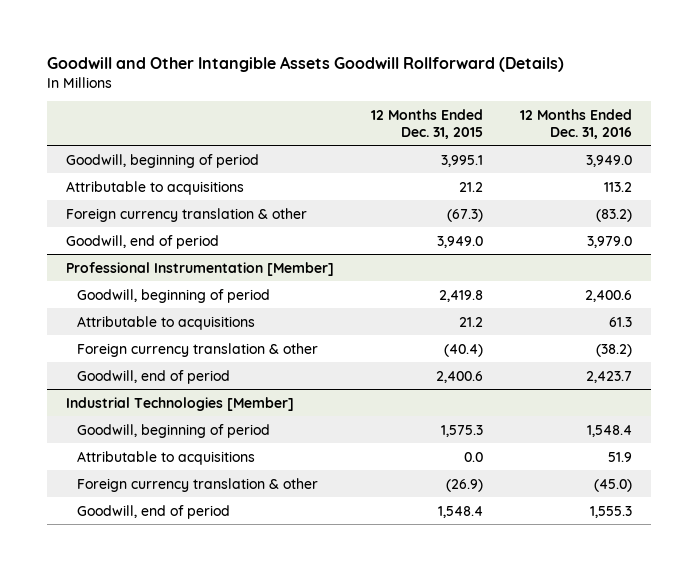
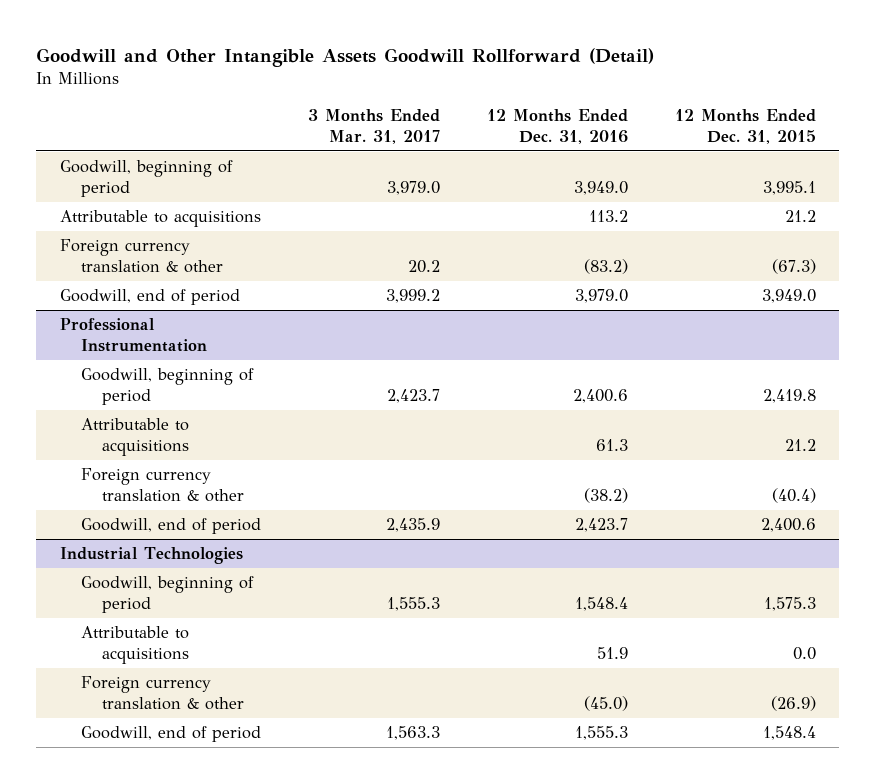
- Goodwill and Other Intangible Assets Goodwill Rollforward (Details)
+ Goodwill and Other Intangible Assets Goodwill Rollforward (Detail)
- | 12 Months Ended Dec. 31, 2015 | 12 Months Ended Dec. 31, 2016
+ | 3 Months Ended Mar. 31, 2017 | 12 Months Ended Dec. 31, 2016 | 12 Months Ended Dec. 31, 2015
- Professional Instrumentation [Member]
+ Professional Instrumentation
- Industrial Technologies [Member]
+ Industrial Technologies

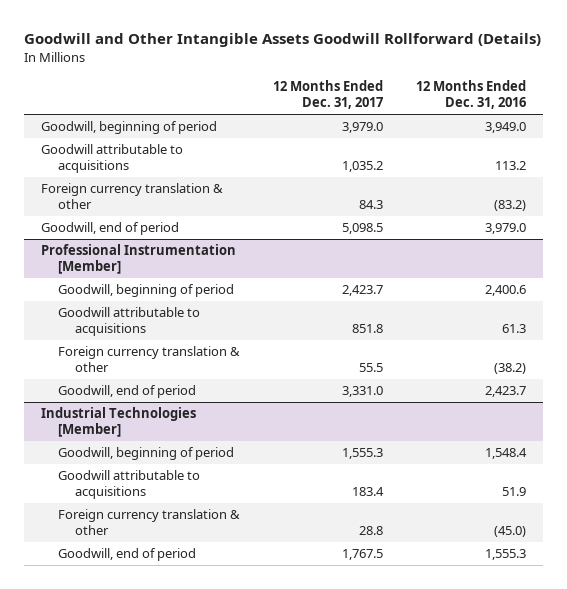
- Goodwill and Other Intangible Assets Goodwill Rollforward (Detail)
+ Goodwill and Other Intangible Assets Goodwill Rollforward (Details)
- | 3 Months Ended Mar. 31, 2017 | 12 Months Ended Dec. 31, 2016 | 12 Months Ended Dec. 31, 2015
+ | 12 Months Ended Dec. 31, 2017 | 12 Months Ended Dec. 31, 2016
- Attributable to acquisitions | | 113.2 | 21.2
+ Goodwill attributable to acquisitions | 1,035.2 | 113.2
- Professional Instrumentation
+ Professional Instrumentation [Member]
- Attributable to acquisitions | | 61.3 | 21.2
+ Goodwill attributable to acquisitions | 851.8 | 61.3
- Industrial Technologies
+ Industrial Technologies [Member]
- Attributable to acquisitions | | 51.9 | 0.0
+ Goodwill attributable to acquisitions | 183.4 | 51.9

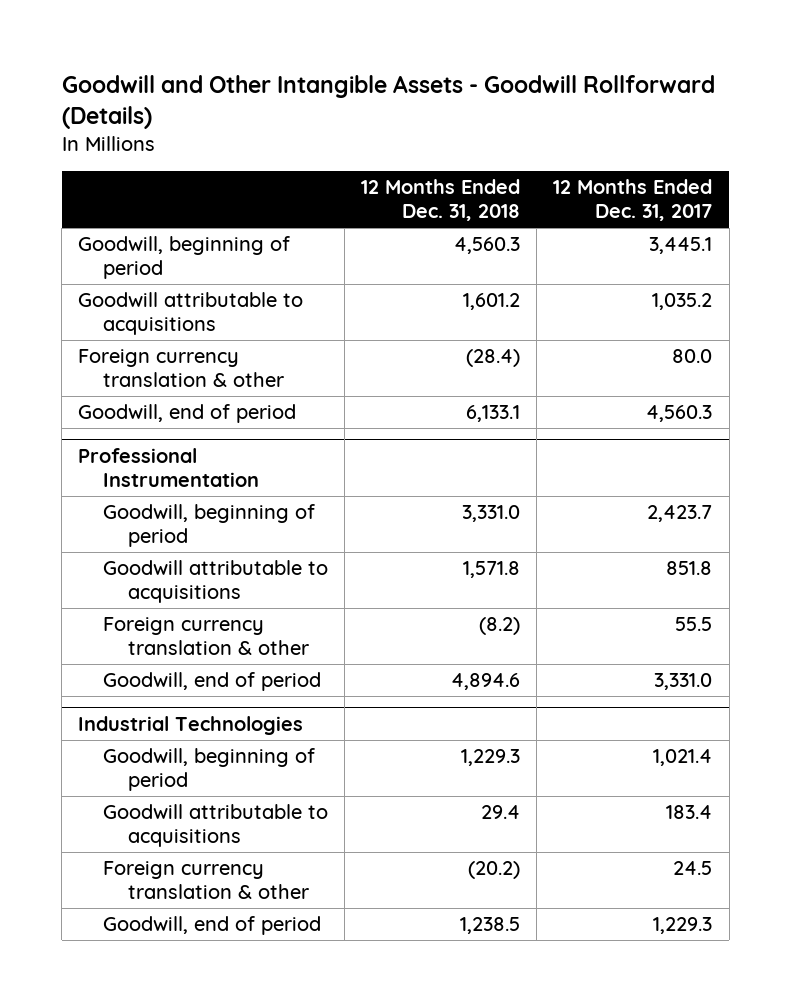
- Goodwill and Other Intangible Assets Goodwill Rollforward (Details)
+ Goodwill and Other Intangible Assets - Goodwill Rollforward (Details)
- | 12 Months Ended Dec. 31, 2017 | 12 Months Ended Dec. 31, 2016
+ | 12 Months Ended Dec. 31, 2018 | 12 Months Ended Dec. 31, 2017
- Goodwill, beginning of period | 3,979.0 | 3,949.0
+ Goodwill, beginning of period | 4,560.3 | 3,445.1
- Foreign currency translation & other | 84.3 | (83.2)
- Goodwill, end of period | 5,098.5 | 3,979.0
- Professional Instrumentation [Member]
+ Foreign currency translation & other | (28.4) | 80.0
+ Goodwill, end of period | 6,133.1 | 4,560.3
+ Professional Instrumentation
- Industrial Technologies [Member]
- Goodwill, beginning of period | 1,555.3 | 1,548.4
+ Industrial Technologies
+ Goodwill, beginning of period | 1,229.3 | 1,021.4
- Foreign currency translation & other | 28.8 | (45.0)
- Goodwill, end of period | 1,767.5 | 1,555.3
+ Foreign currency translation & other | (20.2) | 24.5
+ Goodwill, end of period | 1,238.5 | 1,229.3

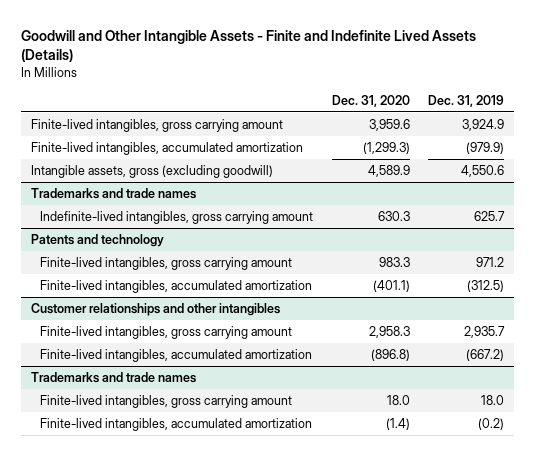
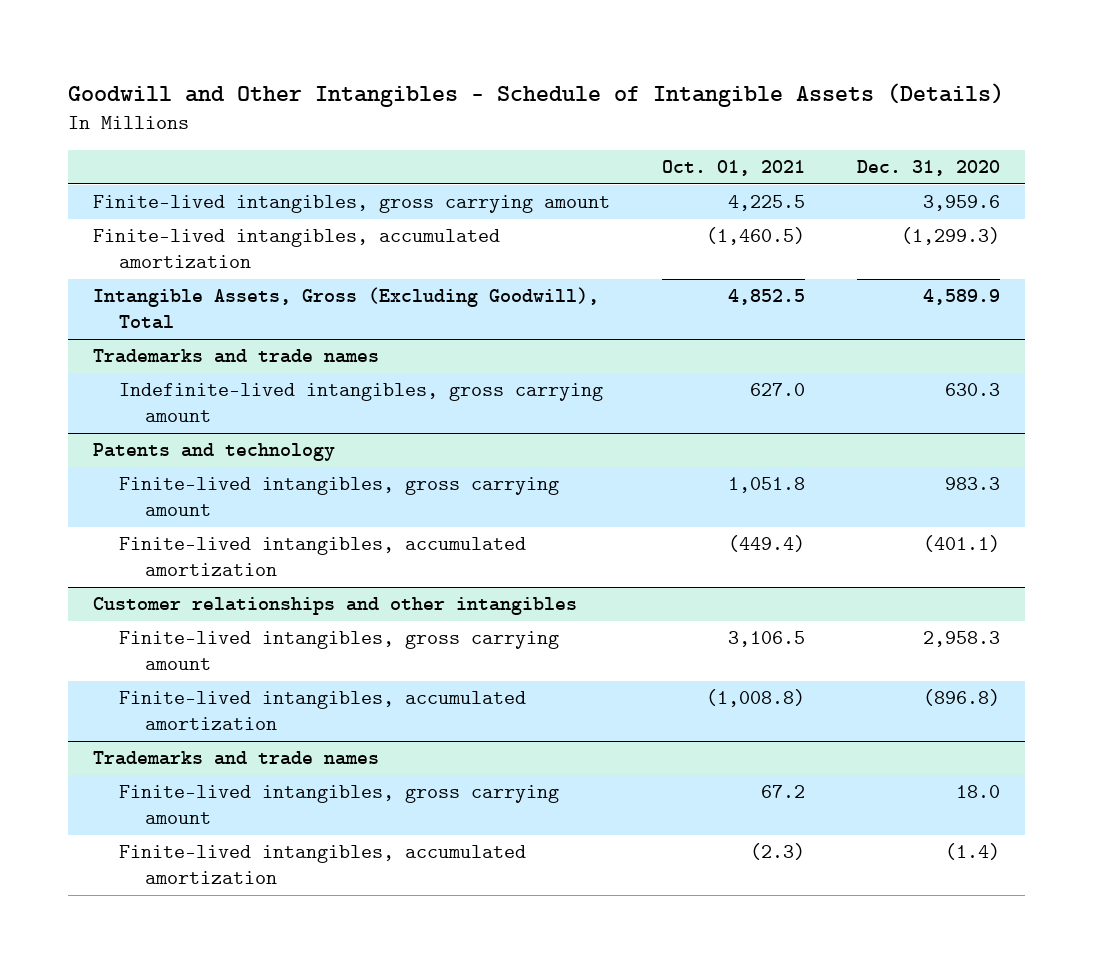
- Goodwill and Other Intangible Assets - Finite and Indefinite Lived Assets (Details)
+ Goodwill and Other Intangibles - Schedule of Intangible Assets (Details)
- | Dec. 31, 2020 | Dec. 31, 2019
+ | Oct. 01, 2021 | Dec. 31, 2020
- Intangible assets, gross (excluding goodwill) | 4,589.9 | 4,550.6
+ Intangible Assets, Gross (Excluding Goodwill), Total | 4,852.5 | 4,589.9

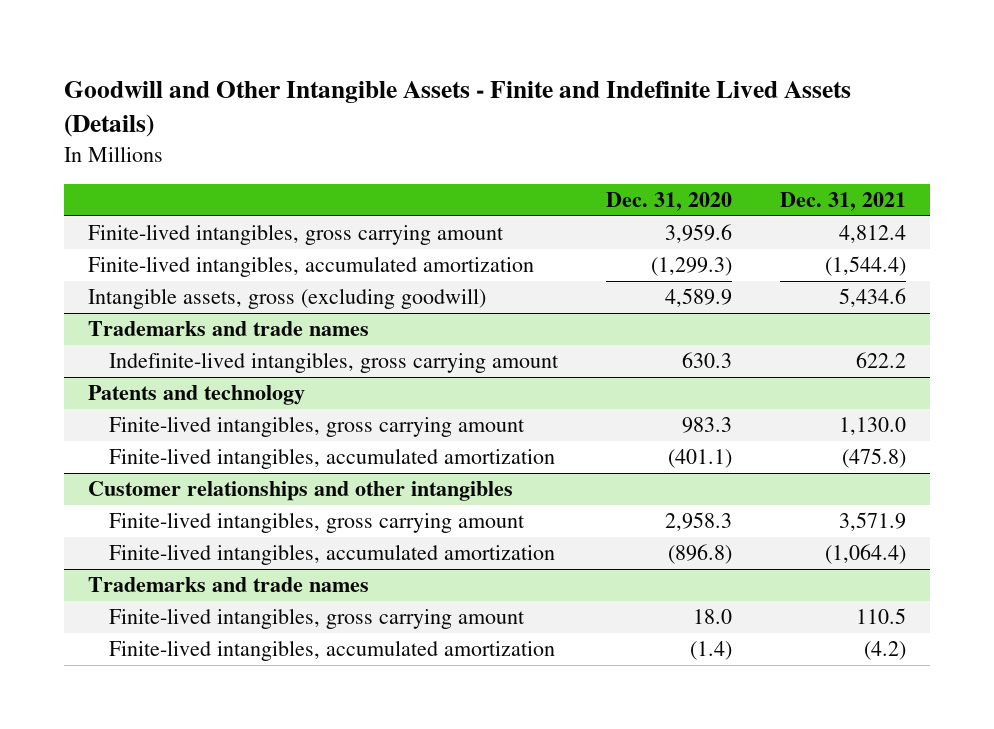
- Goodwill and Other Intangibles - Schedule of Intangible Assets (Details)
+ Goodwill and Other Intangible Assets - Finite and Indefinite Lived Assets (Details)
- | Oct. 01, 2021 | Dec. 31, 2020
+ | Dec. 31, 2020 | Dec. 31, 2021
- Intangible Assets, Gross (Excluding Goodwill), Total | 4,852.5 | 4,589.9
+ Intangible assets, gross (excluding goodwill) | 4,589.9 | 5,434.6

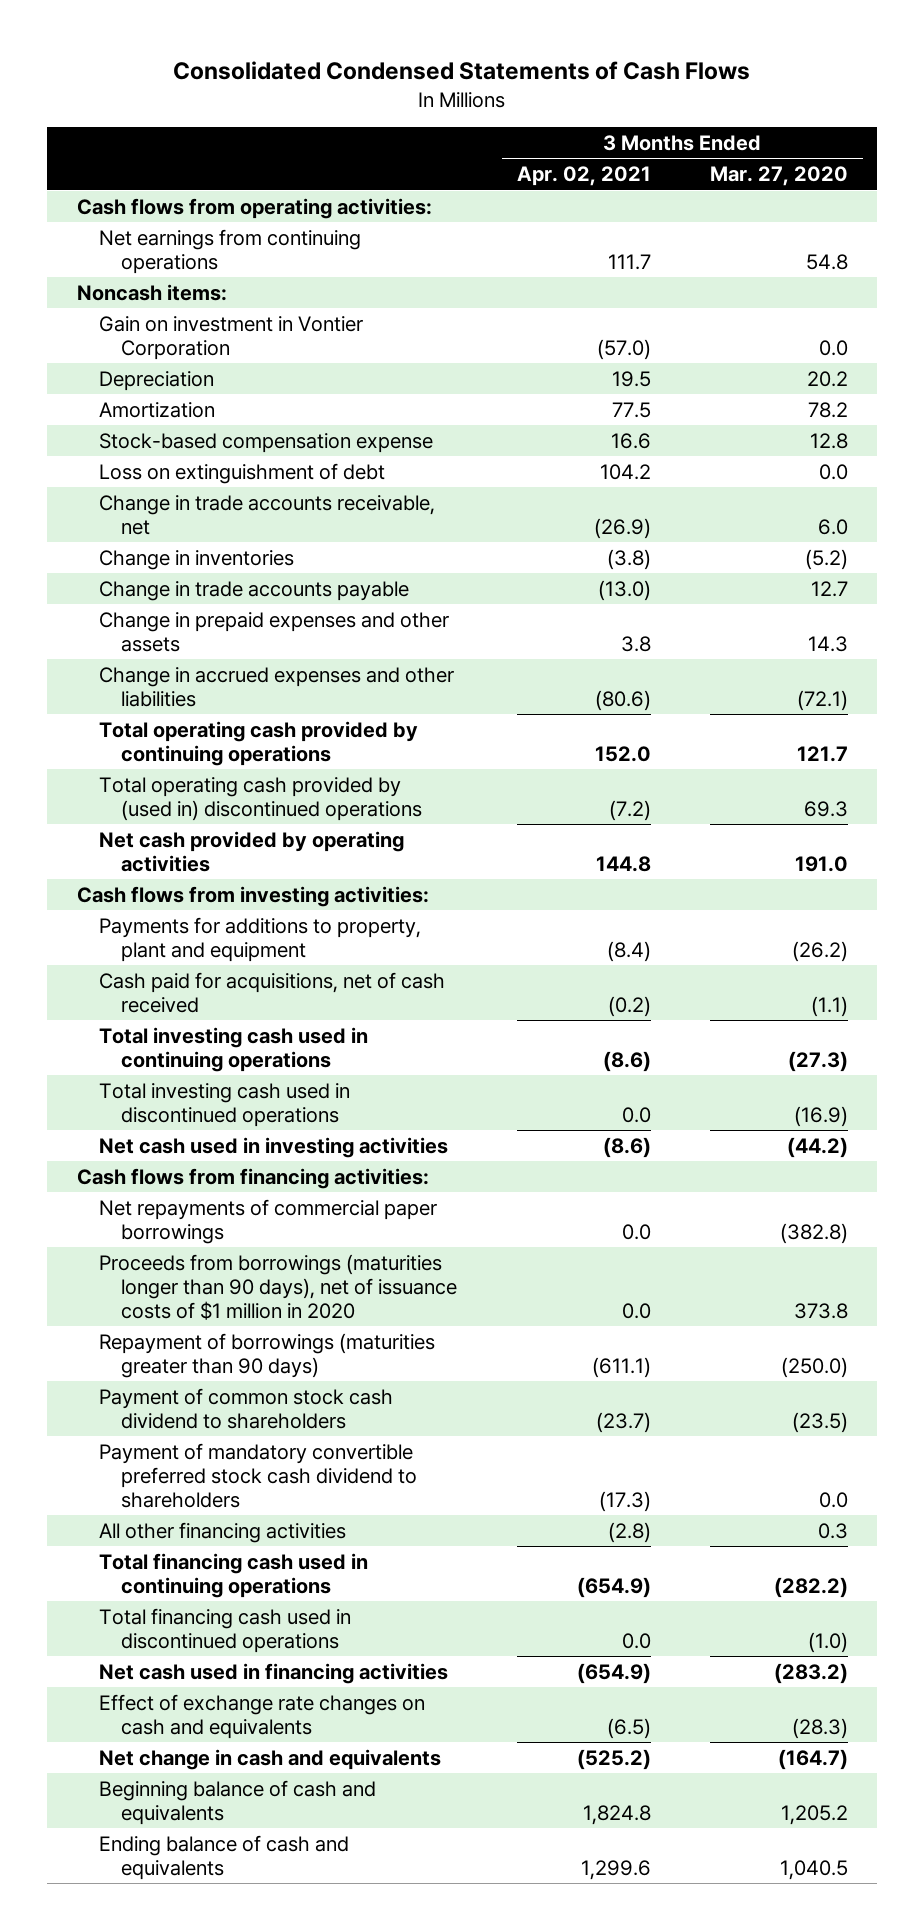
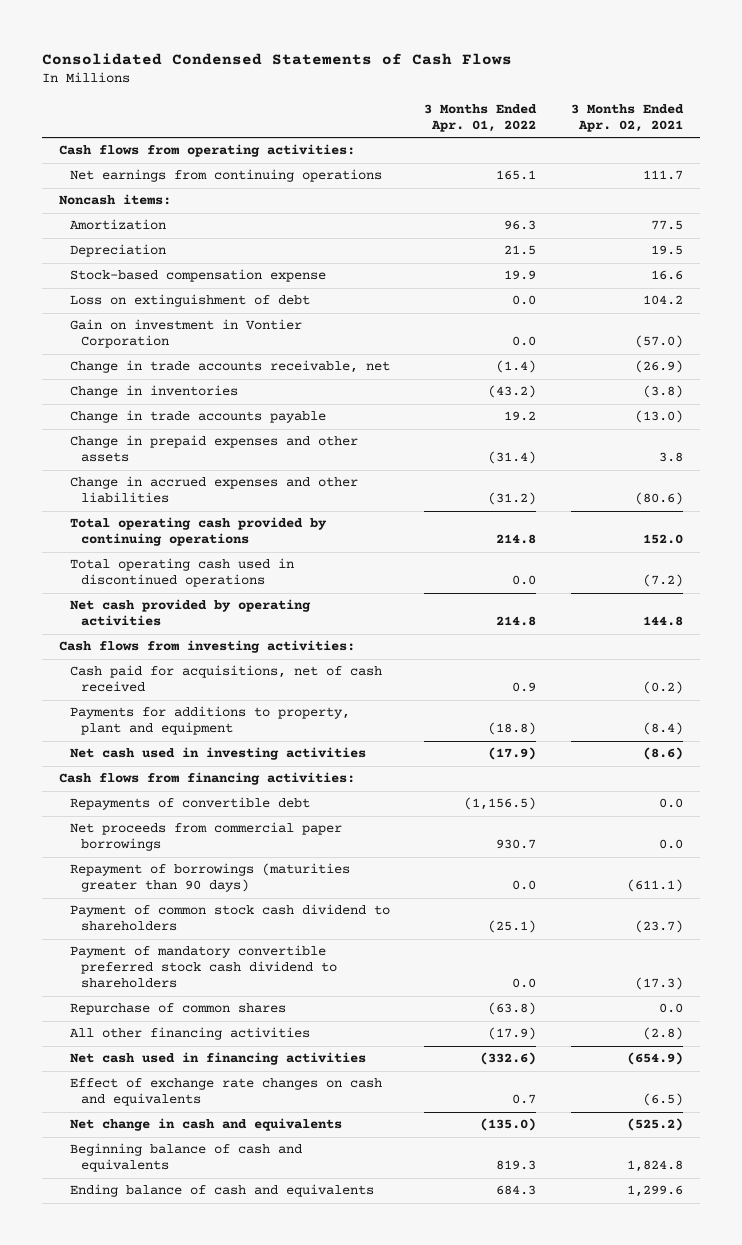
- | 3 Months Ended Apr. 02, 2021 | 3 Months Ended Mar. 27, 2020
+ | 3 Months Ended Apr. 01, 2022 | 3 Months Ended Apr. 02, 2021
moved down: Depreciation | 21.5 | 19.5
moved down: Gain on investment in Vontier Corporation | 0.0 | (57.0)
- Total operating cash provided by (used in) discontinued operations | (7.2) | 69.3
+ Total operating cash used in discontinued operations | 0.0 | (7.2)
- Total investing cash used in continuing operations | (8.6) | (27.3)
- Total investing cash used in discontinued operations | 0.0 | (16.9)
moved down: Payments for additions to property, plant and equipment | (18.8) | (8.4)
- Net repayments of commercial paper borrowings | 0.0 | (382.8)
- Proceeds from borrowings (maturities longer than 90 days), net of issuance costs of $1 million in 2020 | 0.0 | 373.8
+ Repayments of convertible debt | (1,156.5) | 0.0
+ Net proceeds from commercial paper borrowings | 930.7 | 0.0
+ Repurchase of common shares | (63.8) | 0.0
- Total financing cash used in continuing operations | (654.9) | (282.2)
- Total financing cash used in discontinued operations | 0.0 | (1.0)

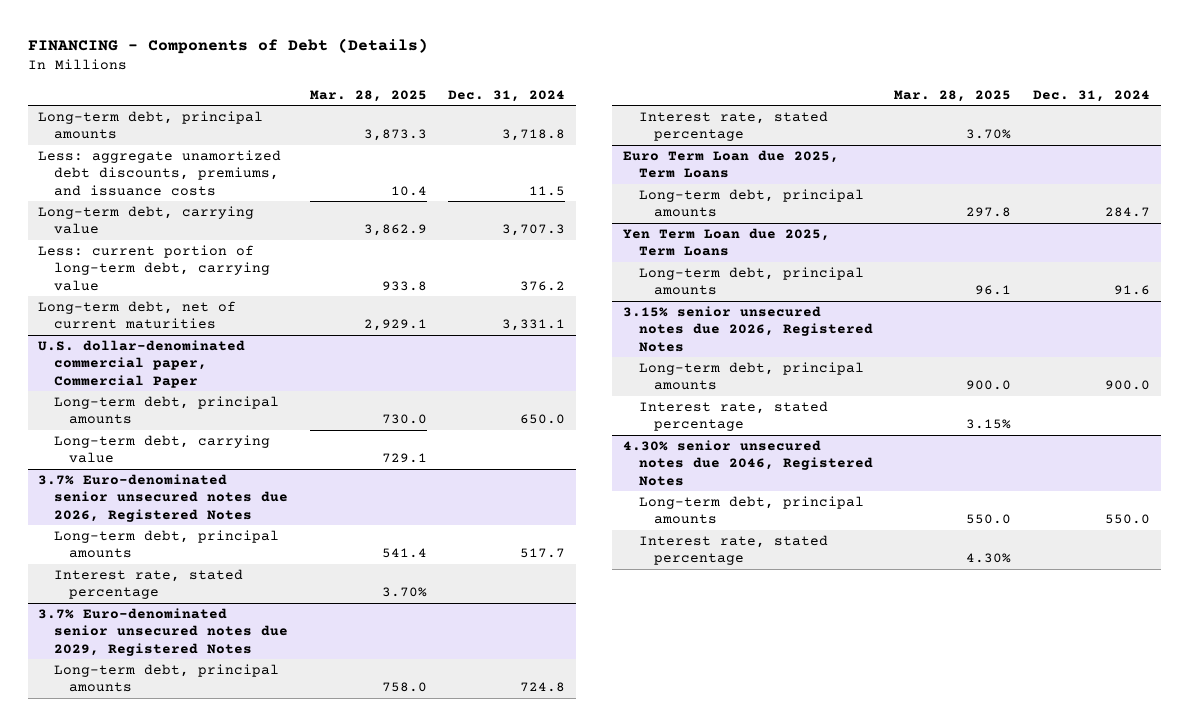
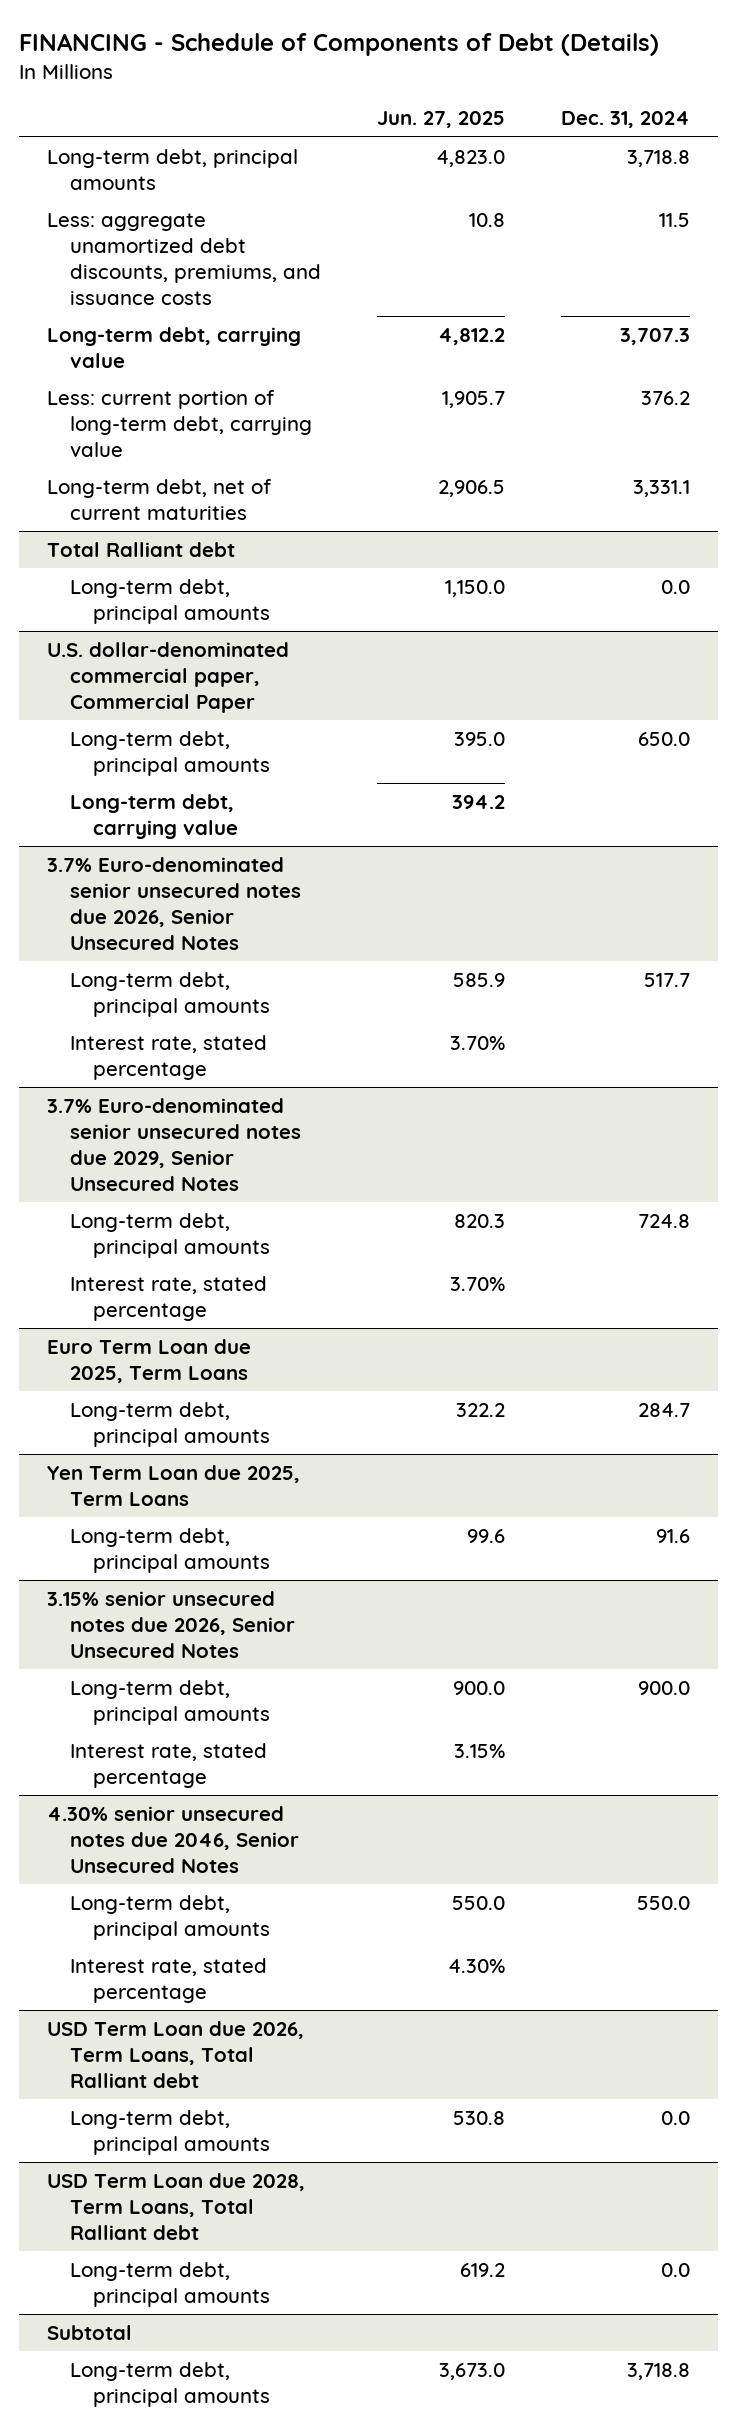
- FINANCING - Components of Debt (Details)
+ FINANCING - Schedule of Components of Debt (Details)
- | Mar. 28, 2025 | Dec. 31, 2024
+ | Jun. 27, 2025 | Dec. 31, 2024
+ Total Ralliant debt
+ Long-term debt, principal amounts | 1,150.0 | 0.0
- 3.7% Euro-denominated senior unsecured notes due 2026, Registered Notes
+ 3.7% Euro-denominated senior unsecured notes due 2026, Senior Unsecured Notes
- 3.7% Euro-denominated senior unsecured notes due 2029, Registered Notes
+ 3.7% Euro-denominated senior unsecured notes due 2029, Senior Unsecured Notes
- 3.15% senior unsecured notes due 2026, Registered Notes
+ 3.15% senior unsecured notes due 2026, Senior Unsecured Notes
- 4.30% senior unsecured notes due 2046, Registered Notes
+ 4.30% senior unsecured notes due 2046, Senior Unsecured Notes
+ USD Term Loan due 2026, Term Loans, Total Ralliant debt
+ Long-term debt, principal amounts | 530.8 | 0.0
+ USD Term Loan due 2028, Term Loans, Total Ralliant debt
+ Long-term debt, principal amounts | 619.2 | 0.0
+ Subtotal
+ Long-term debt, principal amounts | 3,673.0 | 3,718.8

